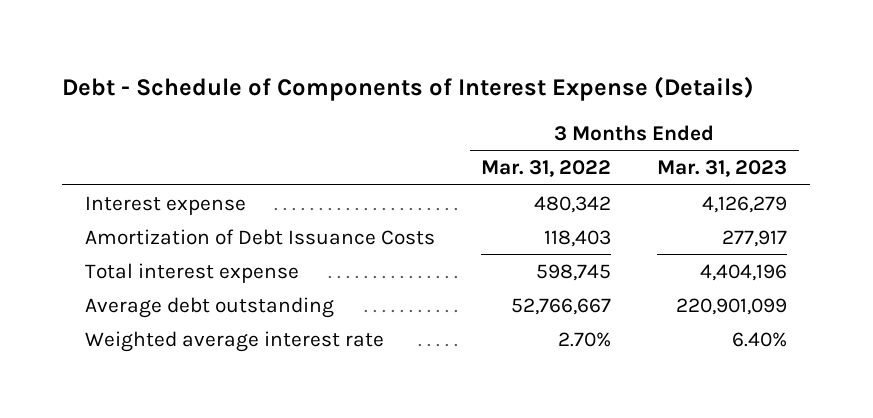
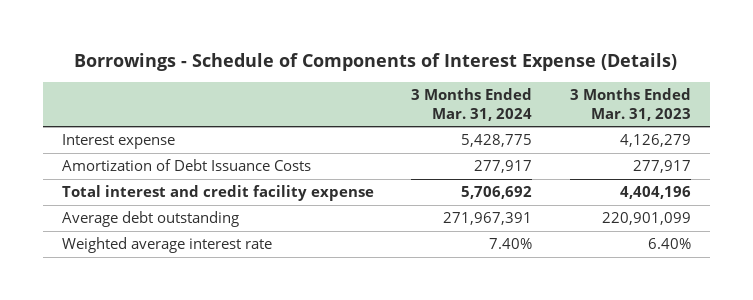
- Debt - Schedule of Components of Interest Expense (Details)
+ Borrowings - Schedule of Components of Interest Expense (Details)
- | 3 Months Ended Mar. 31, 2022 | 3 Months Ended Mar. 31, 2023
+ | 3 Months Ended Mar. 31, 2024 | 3 Months Ended Mar. 31, 2023
- Total interest expense | 598,745 | 4,404,196
+ Total interest and credit facility expense | 5,706,692 | 4,404,196

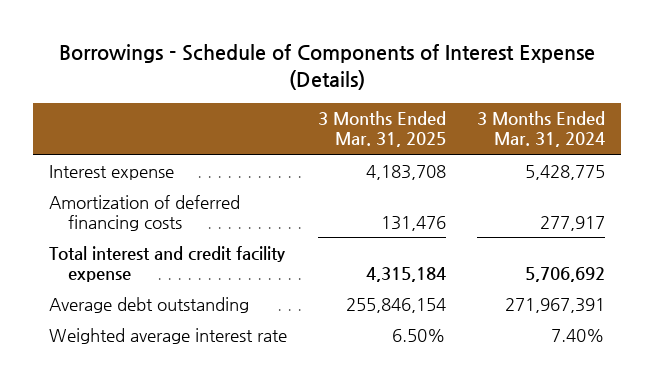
- | 3 Months Ended Mar. 31, 2024 | 3 Months Ended Mar. 31, 2023
+ | 3 Months Ended Mar. 31, 2025 | 3 Months Ended Mar. 31, 2024
- Amortization of Debt Issuance Costs | 277,917 | 277,917
+ Amortization of deferred financing costs | 131,476 | 277,917

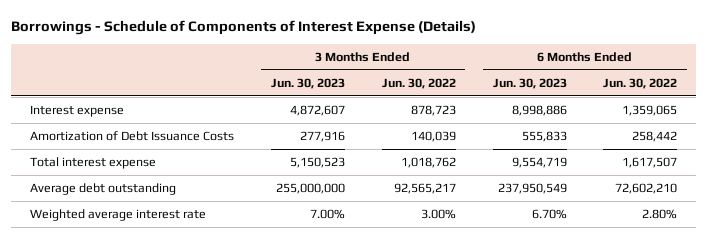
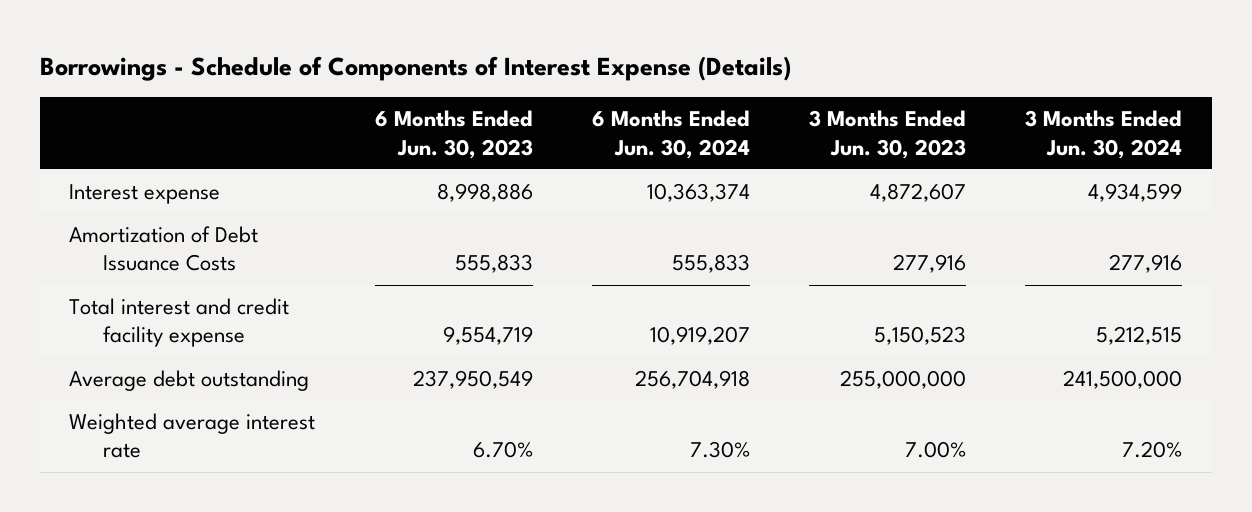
- | 3 Months Ended Jun. 30, 2023 | 3 Months Ended Jun. 30, 2022 | 6 Months Ended Jun. 30, 2023 | 6 Months Ended Jun. 30, 2022
+ | 6 Months Ended Jun. 30, 2023 | 6 Months Ended Jun. 30, 2024 | 3 Months Ended Jun. 30, 2023 | 3 Months Ended Jun. 30, 2024
- Total interest expense | 5,150,523 | 1,018,762 | 9,554,719 | 1,617,507
+ Total interest and credit facility expense | 9,554,719 | 10,919,207 | 5,150,523 | 5,212,515

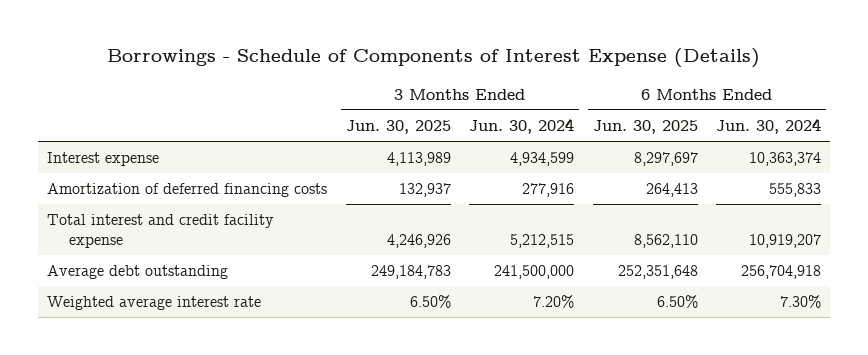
- | 6 Months Ended Jun. 30, 2023 | 6 Months Ended Jun. 30, 2024 | 3 Months Ended Jun. 30, 2023 | 3 Months Ended Jun. 30, 2024
+ | 3 Months Ended Jun. 30, 2025 | 3 Months Ended Jun. 30, 2024 | 6 Months Ended Jun. 30, 2025 | 6 Months Ended Jun. 30, 2024
- Amortization of Debt Issuance Costs | 555,833 | 555,833 | 277,916 | 277,916
+ Amortization of deferred financing costs | 132,937 | 277,916 | 264,413 | 555,833

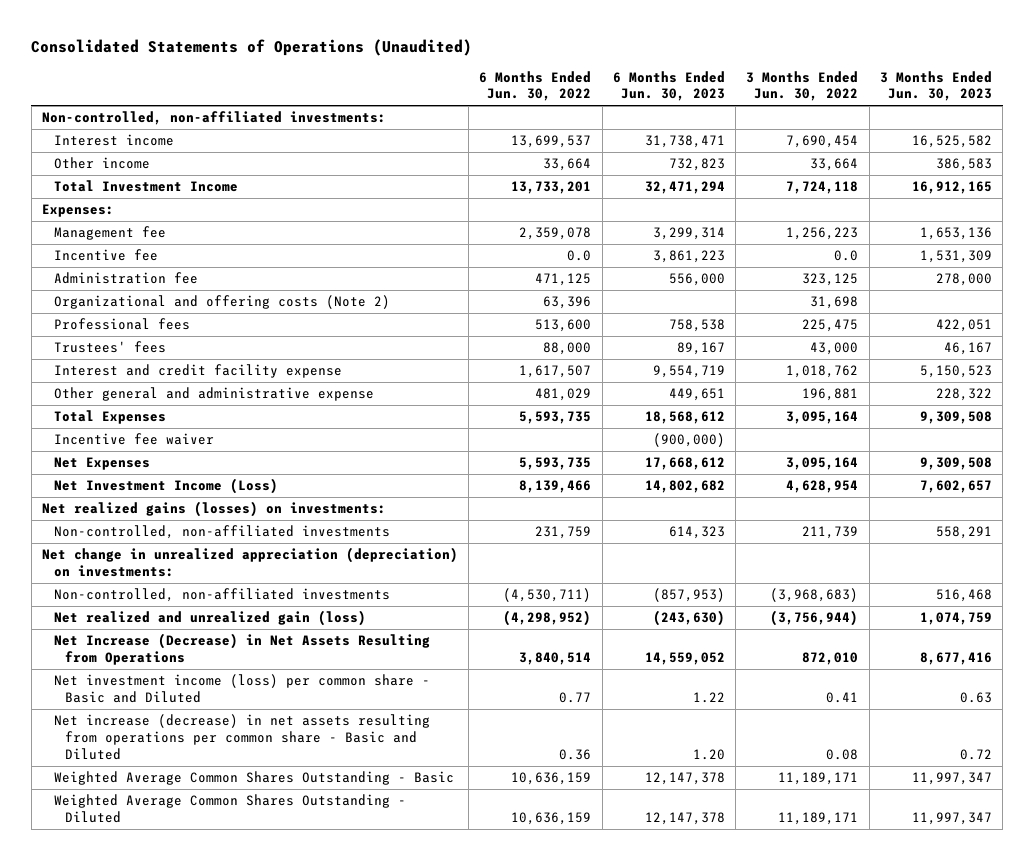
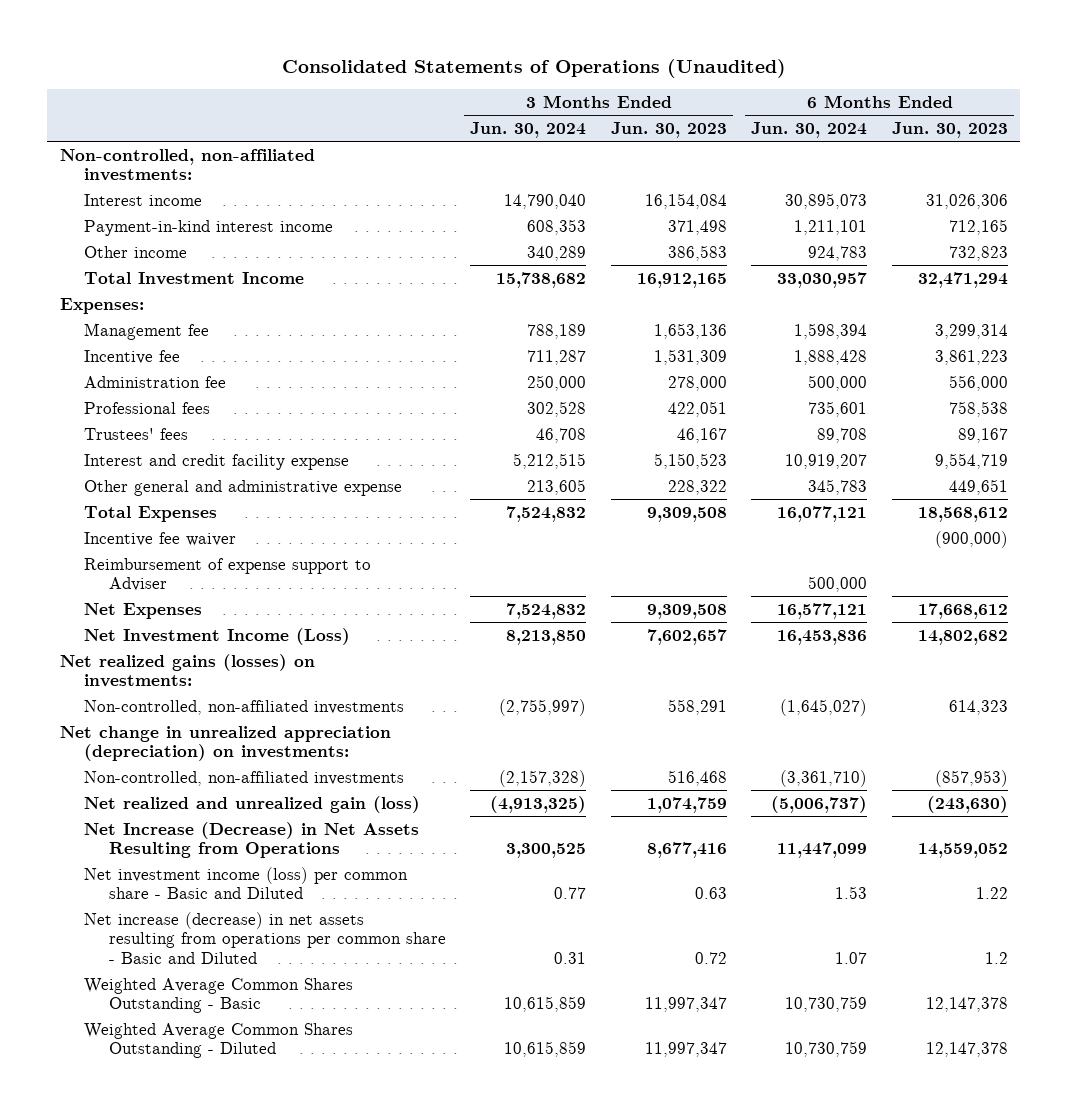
- | 6 Months Ended Jun. 30, 2022 | 6 Months Ended Jun. 30, 2023 | 3 Months Ended Jun. 30, 2022 | 3 Months Ended Jun. 30, 2023
+ | 3 Months Ended Jun. 30, 2024 | 3 Months Ended Jun. 30, 2023 | 6 Months Ended Jun. 30, 2024 | 6 Months Ended Jun. 30, 2023
- Interest income | 13,699,537 | 31,738,471 | 7,690,454 | 16,525,582
+ Interest income | 14,790,040 | 16,154,084 | 30,895,073 | 31,026,306
+ Payment-in-kind interest income | 608,353 | 371,498 | 1,211,101 | 712,165
- Organizational and offering costs (Note 2) | 63,396 | | 31,698 |
+ Reimbursement of expense support to Adviser | | | 500,000 |
- Net increase (decrease) in net assets resulting from operations per common share - Basic and Diluted | 0.36 | 1.20 | 0.08 | 0.72
+ Net increase (decrease) in net assets resulting from operations per common share - Basic and Diluted | 0.31 | 0.72 | 1.07 | 1.2

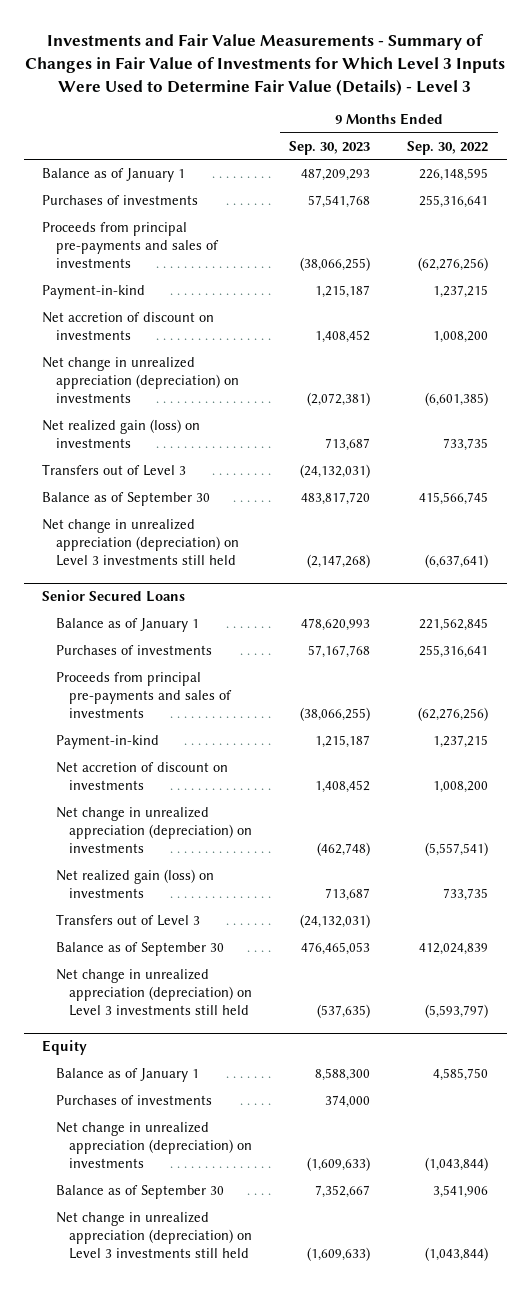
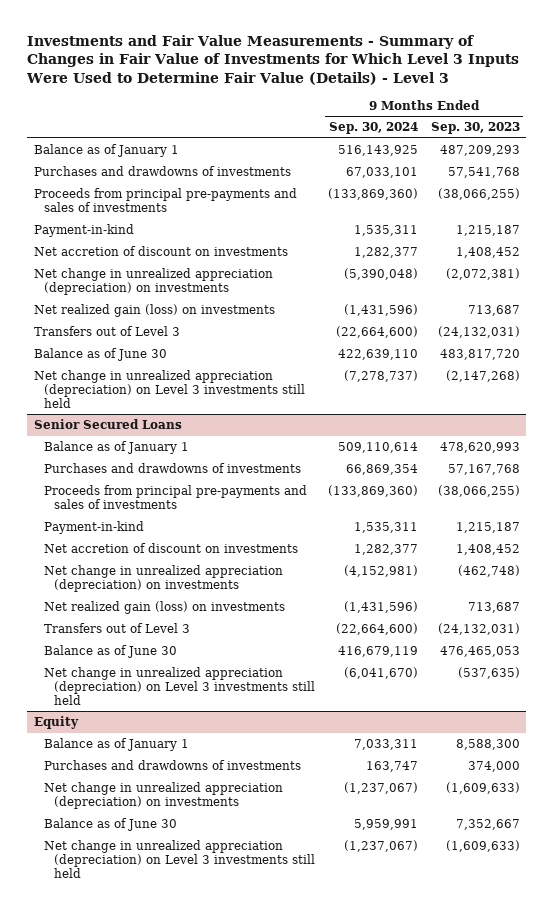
- | 9 Months Ended Sep. 30, 2023 | 9 Months Ended Sep. 30, 2022
+ | 9 Months Ended Sep. 30, 2024 | 9 Months Ended Sep. 30, 2023
- Purchases of investments | 57,541,768 | 255,316,641
+ Purchases and drawdowns of investments | 67,033,101 | 57,541,768
- Balance as of September 30 | 483,817,720 | 415,566,745
+ Balance as of June 30 | 422,639,110 | 483,817,720
@ Senior Secured Loans
- Purchases of investments | 57,167,768 | 255,316,641
+ Purchases and drawdowns of investments | 66,869,354 | 57,167,768
- Balance as of September 30 | 476,465,053 | 412,024,839
+ Balance as of June 30 | 416,679,119 | 476,465,053
@ Equity
- Purchases of investments | 374,000 |
+ Purchases and drawdowns of investments | 163,747 | 374,000
- Balance as of September 30 | 7,352,667 | 3,541,906
+ Balance as of June 30 | 5,959,991 | 7,352,667

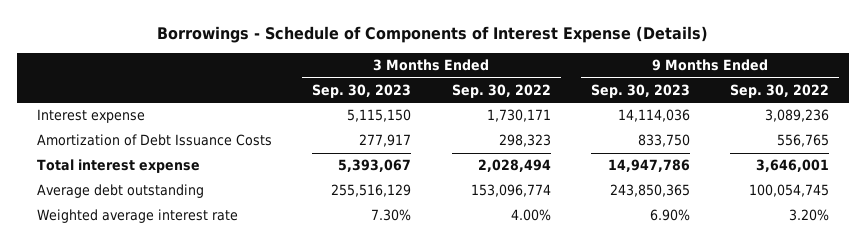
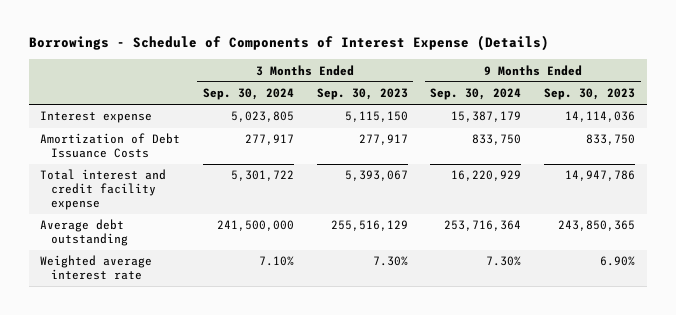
- | 3 Months Ended Sep. 30, 2023 | 3 Months Ended Sep. 30, 2022 | 9 Months Ended Sep. 30, 2023 | 9 Months Ended Sep. 30, 2022
+ | 3 Months Ended Sep. 30, 2024 | 3 Months Ended Sep. 30, 2023 | 9 Months Ended Sep. 30, 2024 | 9 Months Ended Sep. 30, 2023
- Total interest expense | 5,393,067 | 2,028,494 | 14,947,786 | 3,646,001
+ Total interest and credit facility expense | 5,301,722 | 5,393,067 | 16,220,929 | 14,947,786

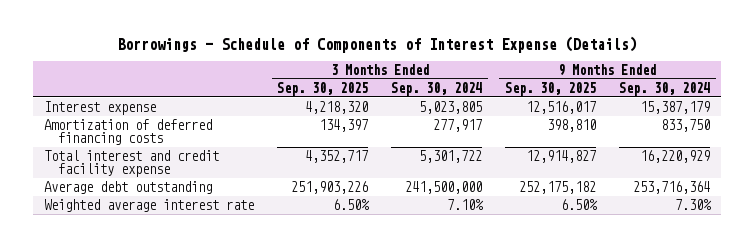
- | 3 Months Ended Sep. 30, 2024 | 3 Months Ended Sep. 30, 2023 | 9 Months Ended Sep. 30, 2024 | 9 Months Ended Sep. 30, 2023
+ | 3 Months Ended Sep. 30, 2025 | 3 Months Ended Sep. 30, 2024 | 9 Months Ended Sep. 30, 2025 | 9 Months Ended Sep. 30, 2024
- Amortization of Debt Issuance Costs | 277,917 | 277,917 | 833,750 | 833,750
+ Amortization of deferred financing costs | 134,397 | 277,917 | 398,810 | 833,750

